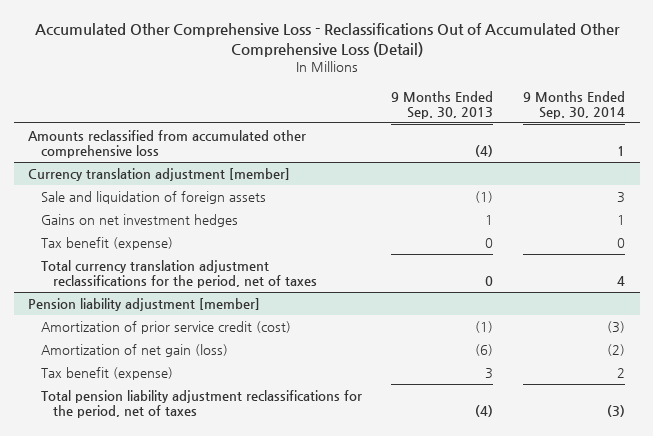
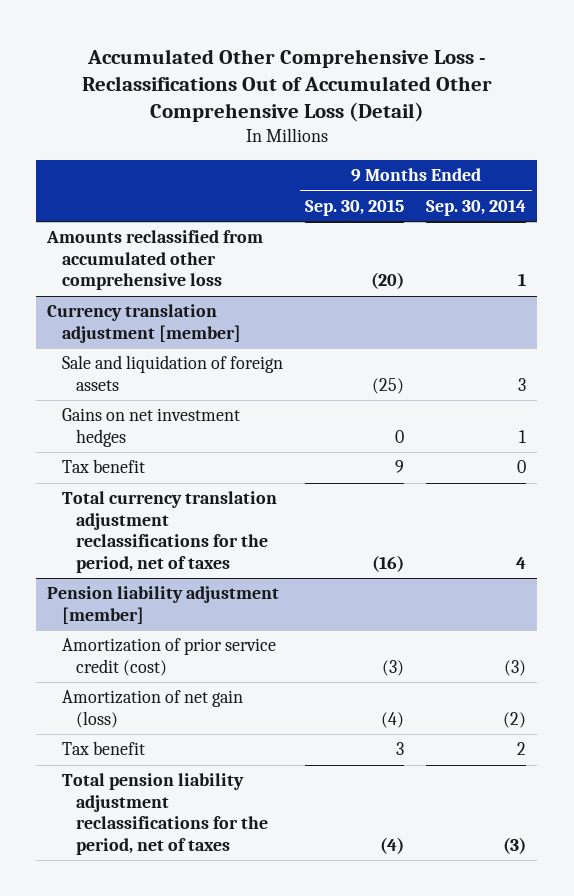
- | 9 Months Ended Sep. 30, 2013 | 9 Months Ended Sep. 30, 2014
+ | 9 Months Ended Sep. 30, 2015 | 9 Months Ended Sep. 30, 2014
@ Currency translation adjustment [member]
- Tax benefit (expense) | 0 | 0
+ Tax benefit | 9 | 0
@ Pension liability adjustment [member]
- Tax benefit (expense) | 3 | 2
+ Tax benefit | 3 | 2

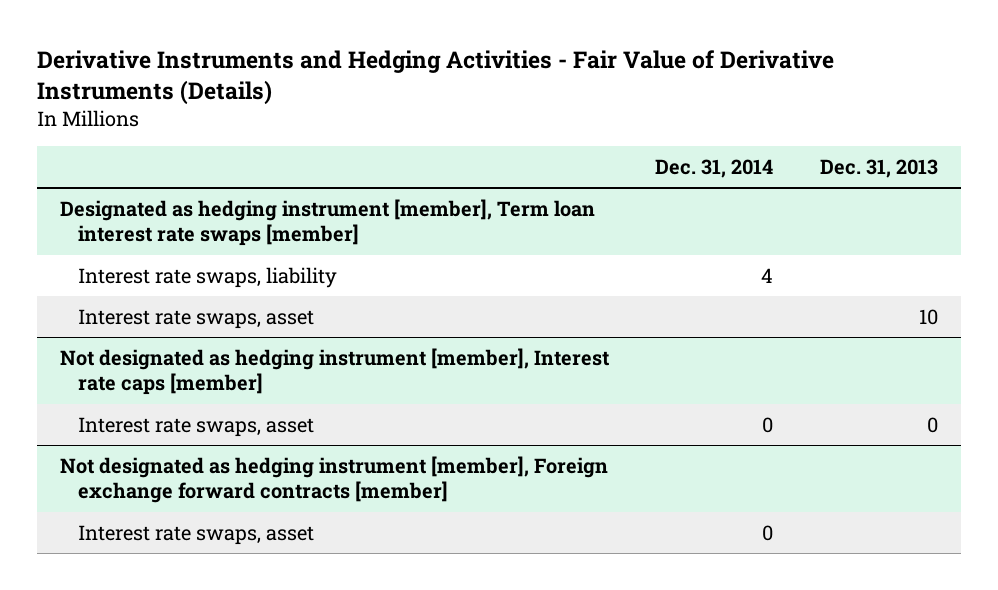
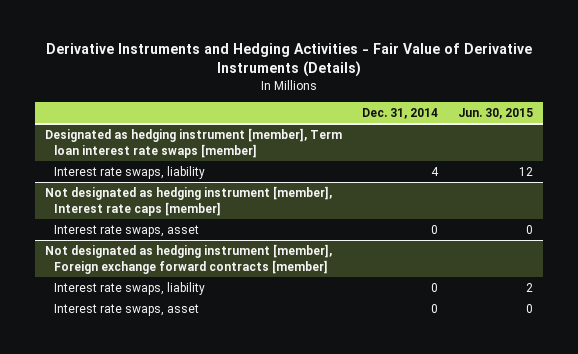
- | Dec. 31, 2014 | Dec. 31, 2013
+ | Dec. 31, 2014 | Jun. 30, 2015
@ Designated as hedging instrument [member], Term loan interest rate swaps [member]
- Interest rate swaps, asset | | 10
@ Not designated as hedging instrument [member], Foreign exchange forward contracts [member]
+ Interest rate swaps, liability | 0 | 2

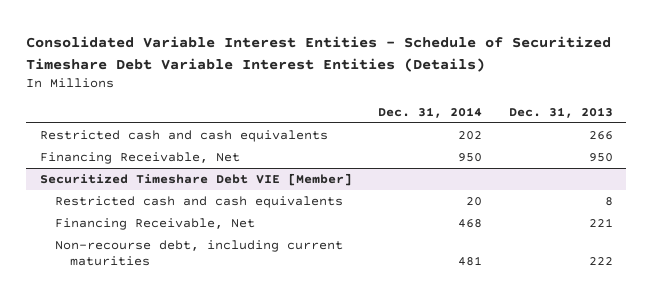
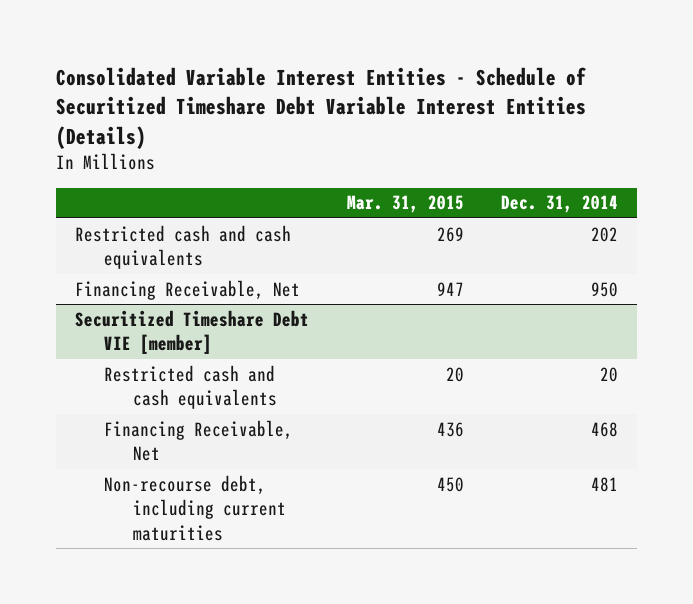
- | Dec. 31, 2014 | Dec. 31, 2013
+ | Mar. 31, 2015 | Dec. 31, 2014
- Securitized Timeshare Debt VIE [Member]
+ Securitized Timeshare Debt VIE [member]

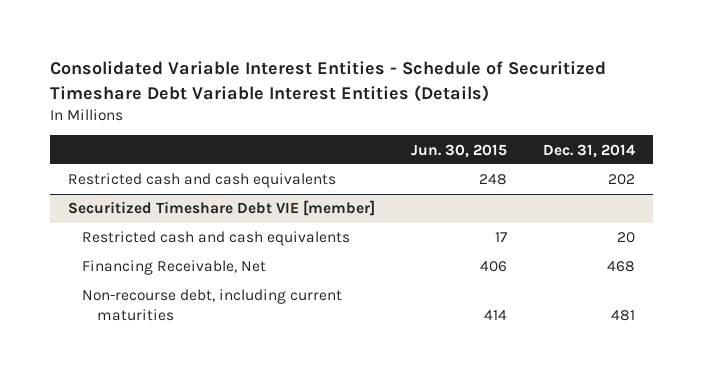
- | Mar. 31, 2015 | Dec. 31, 2014
+ | Jun. 30, 2015 | Dec. 31, 2014
- Financing Receivable, Net | 947 | 950

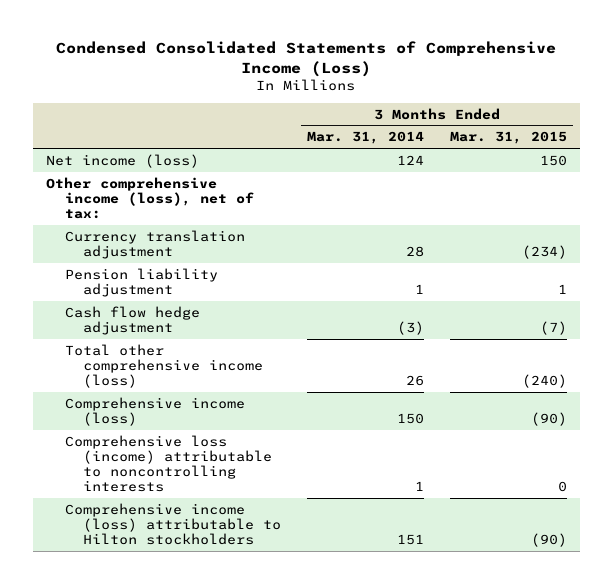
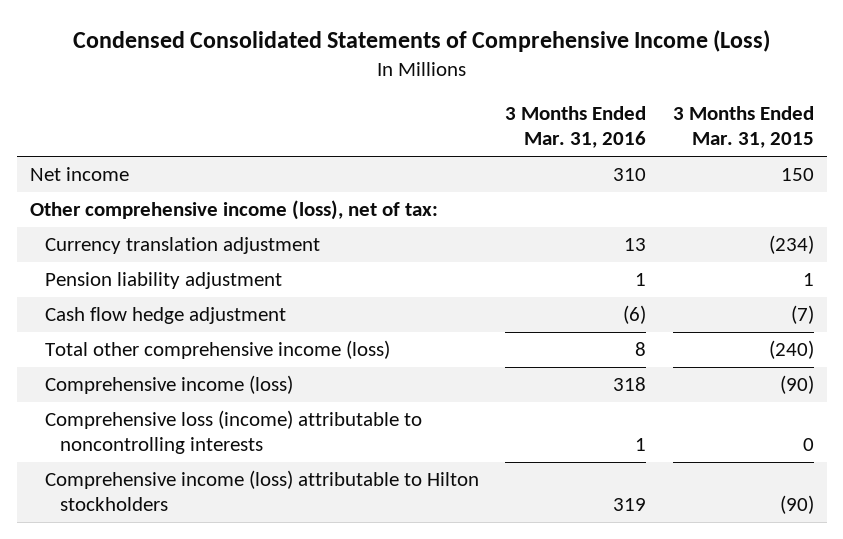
- | 3 Months Ended Mar. 31, 2014 | 3 Months Ended Mar. 31, 2015
+ | 3 Months Ended Mar. 31, 2016 | 3 Months Ended Mar. 31, 2015
- Net income (loss) | 124 | 150
+ Net income | 310 | 150

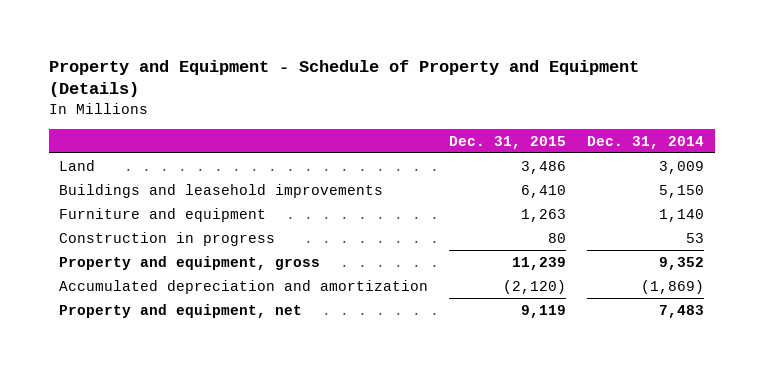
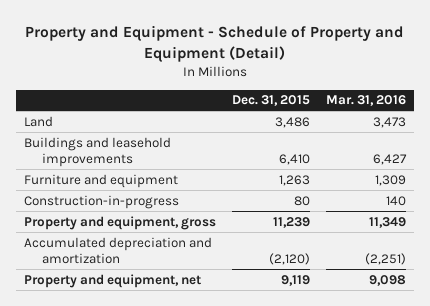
- Property and Equipment - Schedule of Property and Equipment (Details)
+ Property and Equipment - Schedule of Property and Equipment (Detail)
- | Dec. 31, 2015 | Dec. 31, 2014
+ | Dec. 31, 2015 | Mar. 31, 2016
- Construction in progress | 80 | 53
+ Construction-in-progress | 80 | 140

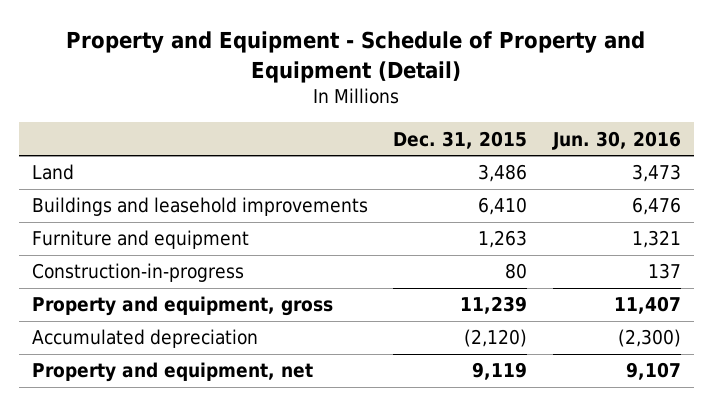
- | Dec. 31, 2015 | Mar. 31, 2016
+ | Dec. 31, 2015 | Jun. 30, 2016
- Accumulated depreciation and amortization | (2,120) | (2,251)
+ Accumulated depreciation | (2,120) | (2,300)

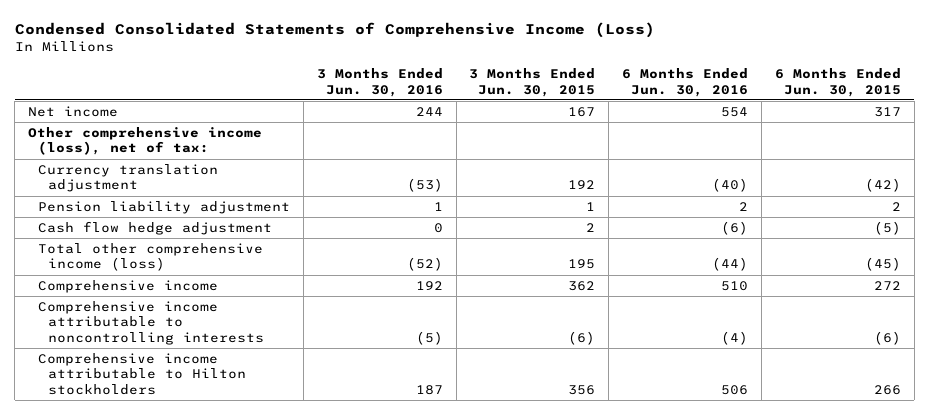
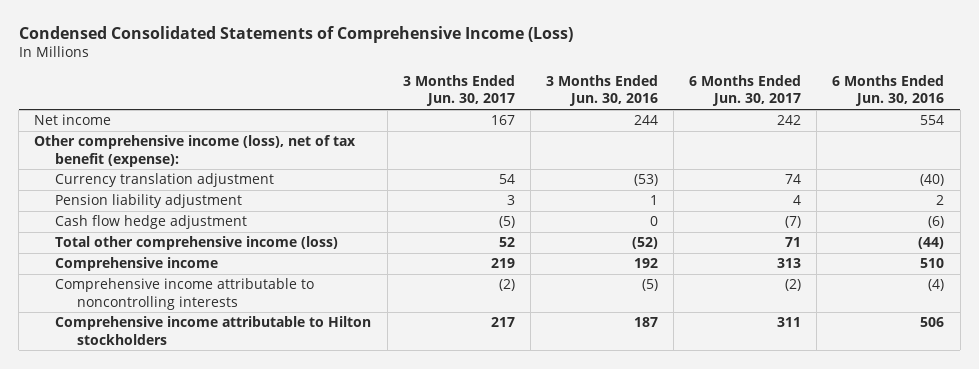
- | 3 Months Ended Jun. 30, 2016 | 3 Months Ended Jun. 30, 2015 | 6 Months Ended Jun. 30, 2016 | 6 Months Ended Jun. 30, 2015
+ | 3 Months Ended Jun. 30, 2017 | 3 Months Ended Jun. 30, 2016 | 6 Months Ended Jun. 30, 2017 | 6 Months Ended Jun. 30, 2016
- Other comprehensive income (loss), net of tax:
+ Other comprehensive income (loss), net of tax benefit (expense):

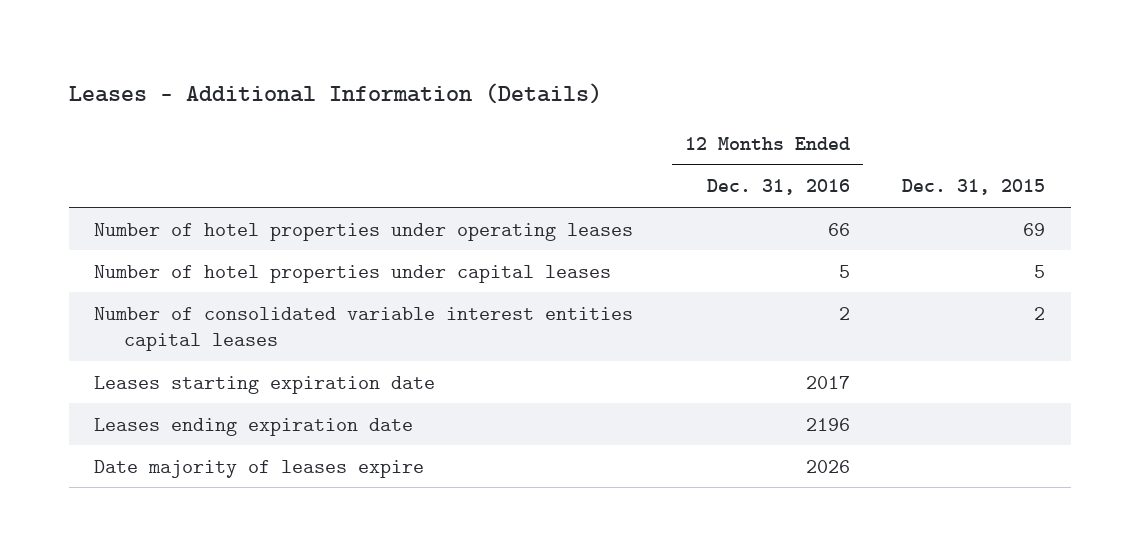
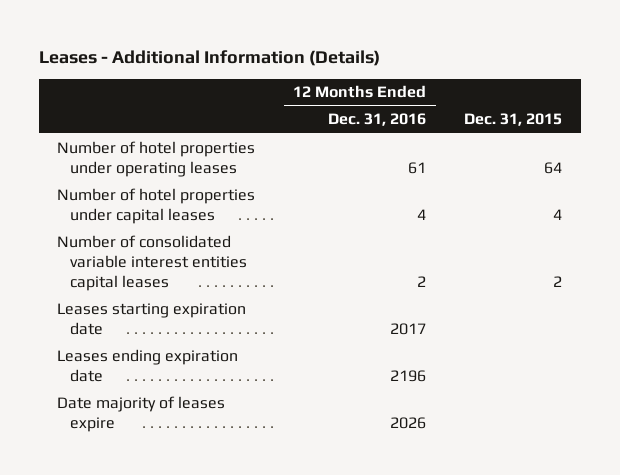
- Number of hotel properties under operating leases | 66 | 69
- Number of hotel properties under capital leases | 5 | 5
+ Number of hotel properties under operating leases | 61 | 64
+ Number of hotel properties under capital leases | 4 | 4

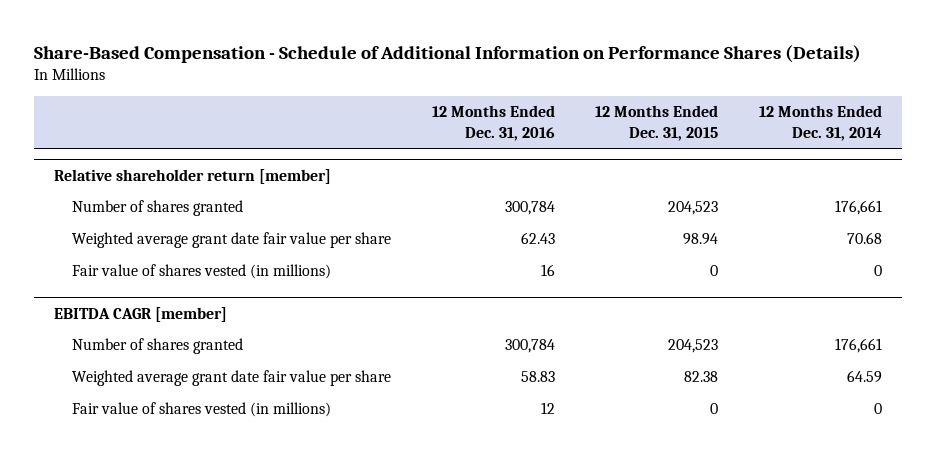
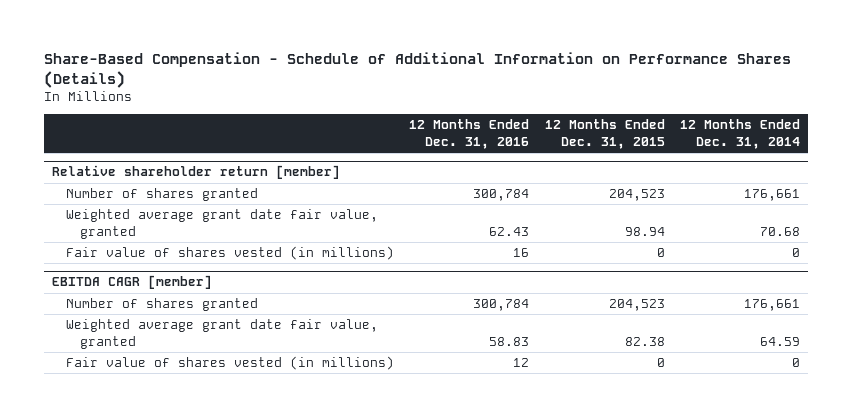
@ Relative shareholder return [member]
- Weighted average grant date fair value per share | 62.43 | 98.94 | 70.68
+ Weighted average grant date fair value, granted | 62.43 | 98.94 | 70.68
@ EBITDA CAGR [member]
- Weighted average grant date fair value per share | 58.83 | 82.38 | 64.59
+ Weighted average grant date fair value, granted | 58.83 | 82.38 | 64.59

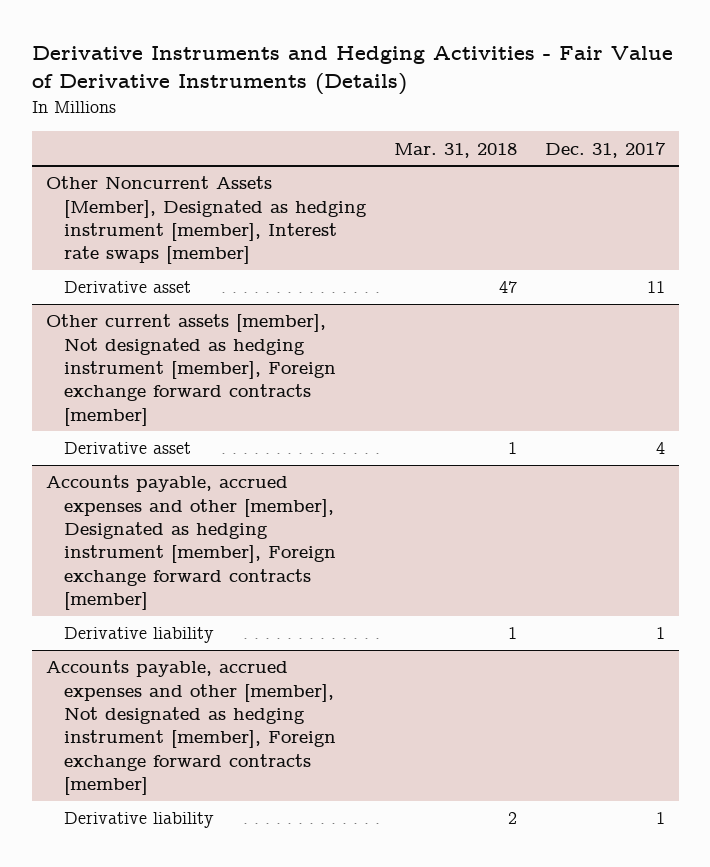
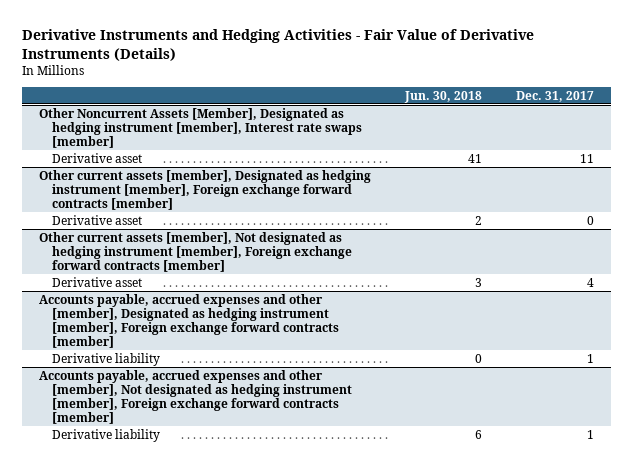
- | Mar. 31, 2018 | Dec. 31, 2017
+ | Jun. 30, 2018 | Dec. 31, 2017
+ Other current assets [member], Designated as hedging instrument [member], Foreign exchange forward contracts [member]
+ Derivative asset | 2 | 0

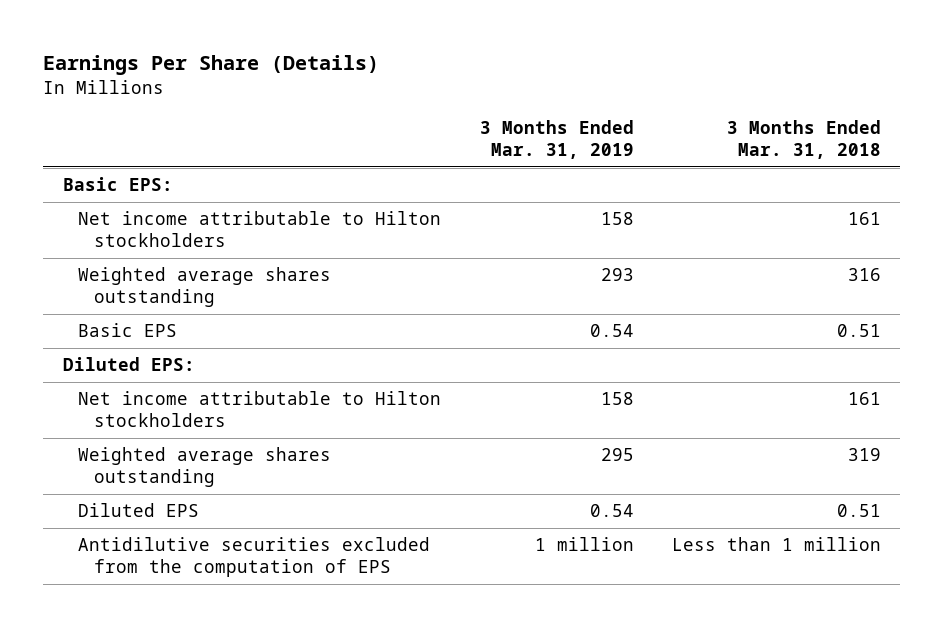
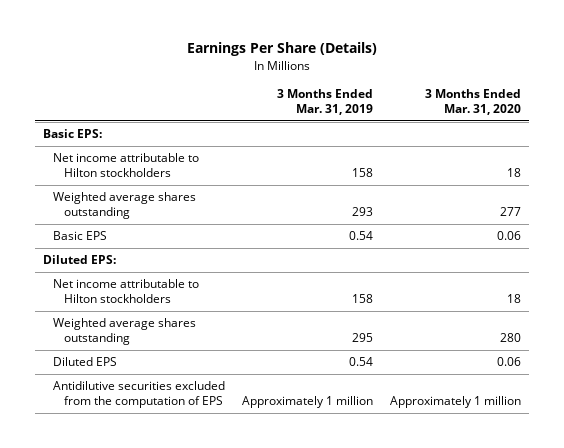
- | 3 Months Ended Mar. 31, 2019 | 3 Months Ended Mar. 31, 2018
+ | 3 Months Ended Mar. 31, 2019 | 3 Months Ended Mar. 31, 2020
- Antidilutive securities excluded from the computation of EPS | 1 million | Less than 1 million
+ Antidilutive securities excluded from the computation of EPS | Approximately 1 million | Approximately 1 million

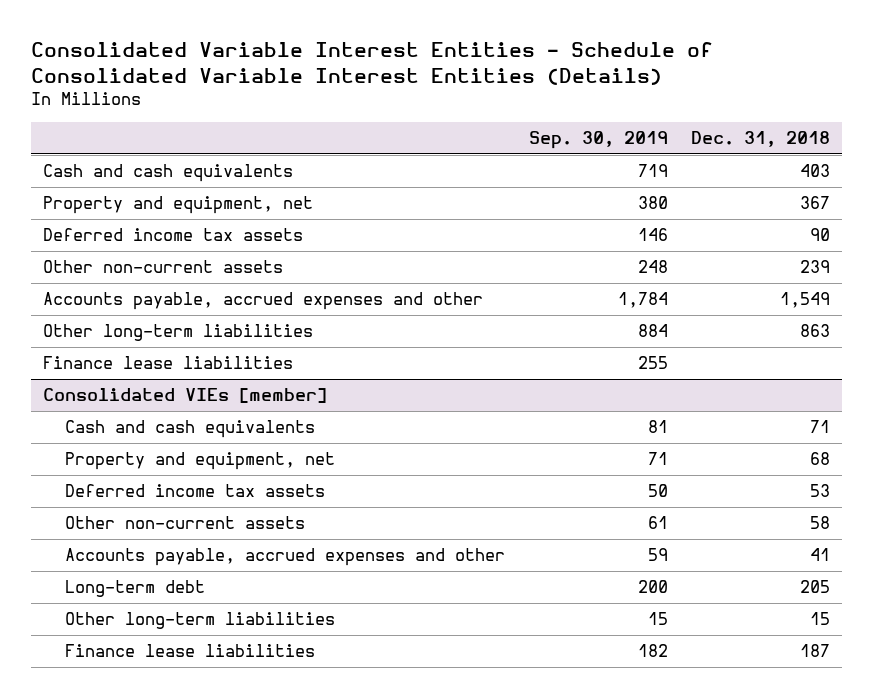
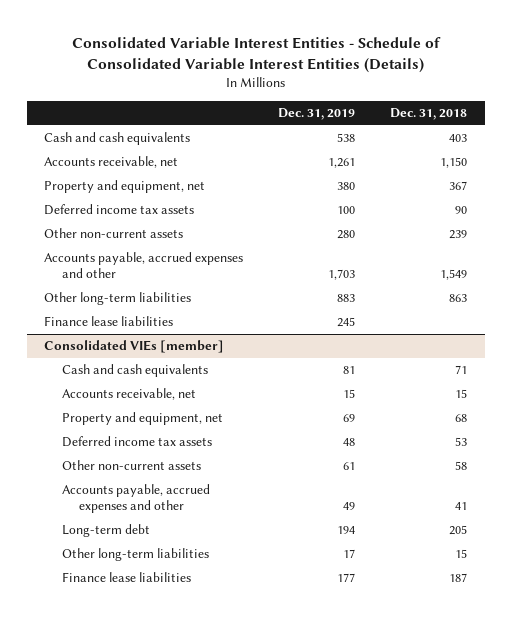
- | Sep. 30, 2019 | Dec. 31, 2018
+ | Dec. 31, 2019 | Dec. 31, 2018
+ Accounts receivable, net | 1,261 | 1,150
@ Consolidated VIEs [member]
+ Accounts receivable, net | 15 | 15

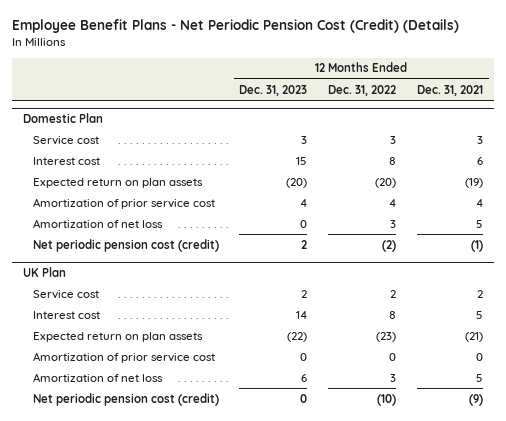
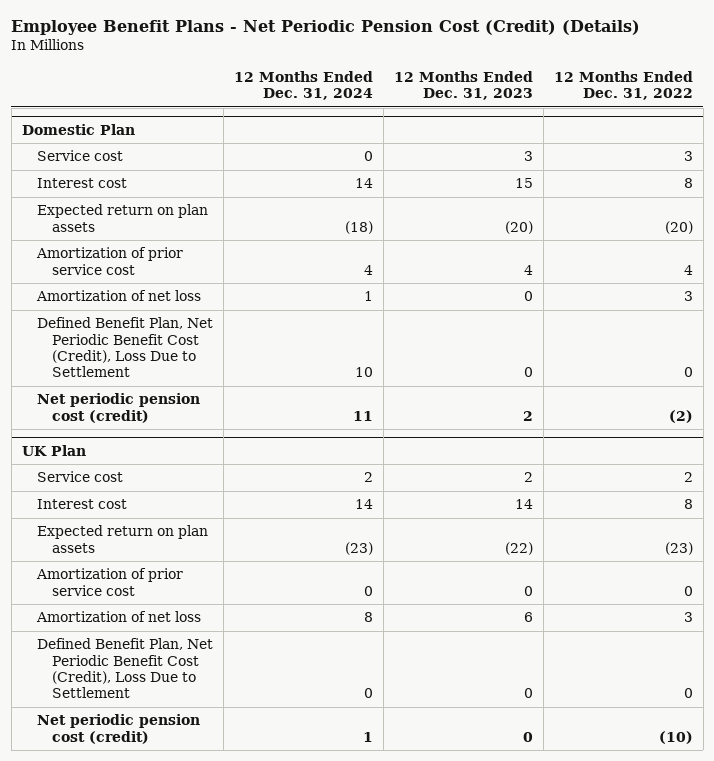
- | 12 Months Ended Dec. 31, 2023 | 12 Months Ended Dec. 31, 2022 | 12 Months Ended Dec. 31, 2021
+ | 12 Months Ended Dec. 31, 2024 | 12 Months Ended Dec. 31, 2023 | 12 Months Ended Dec. 31, 2022
@ Domestic Plan
+ Defined Benefit Plan, Net Periodic Benefit Cost (Credit), Loss Due to Settlement | 10 | 0 | 0
@ UK Plan
+ Defined Benefit Plan, Net Periodic Benefit Cost (Credit), Loss Due to Settlement | 0 | 0 | 0

